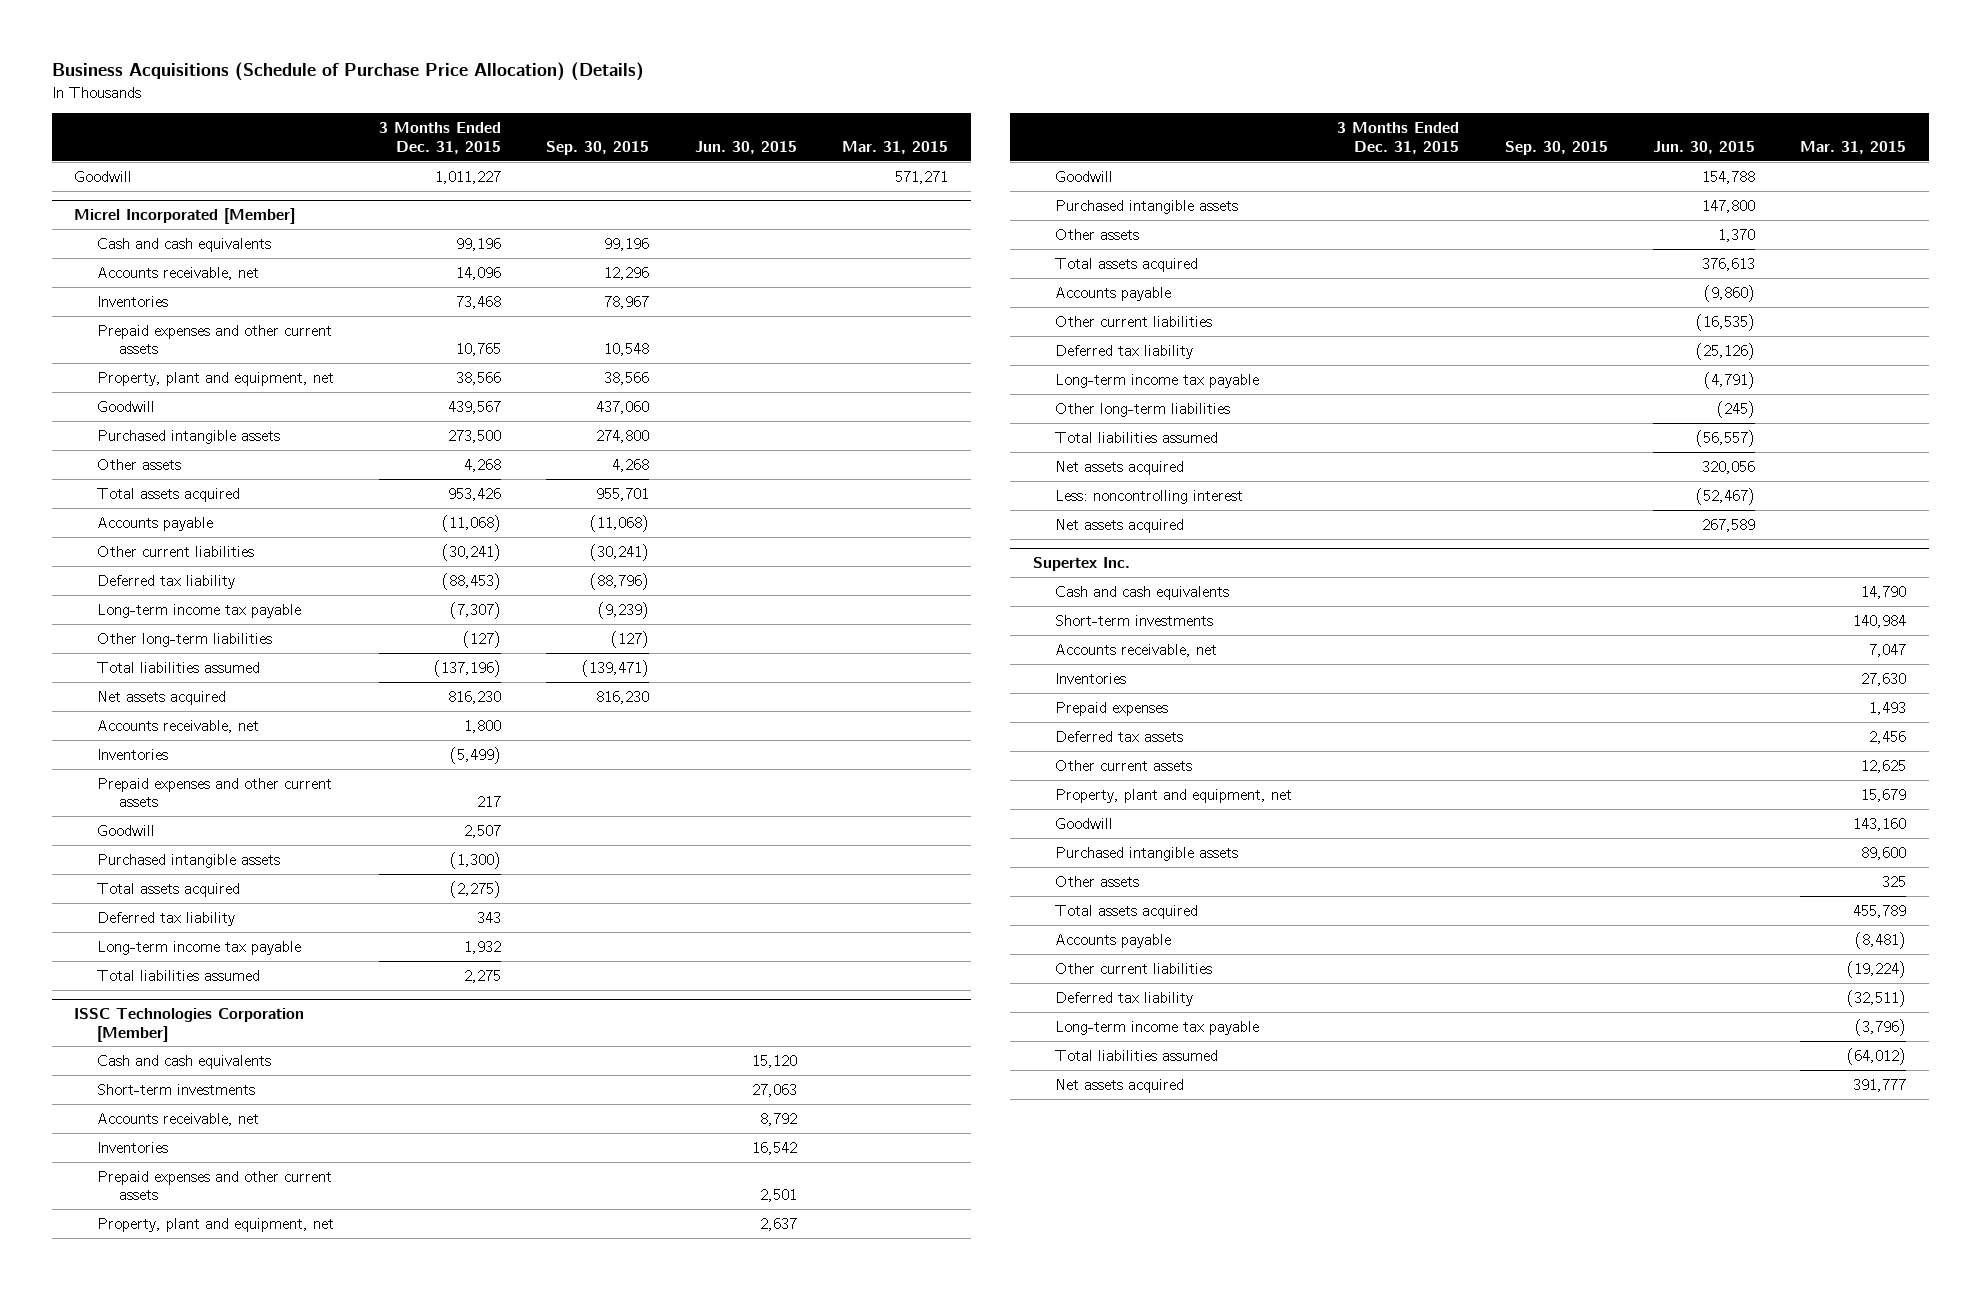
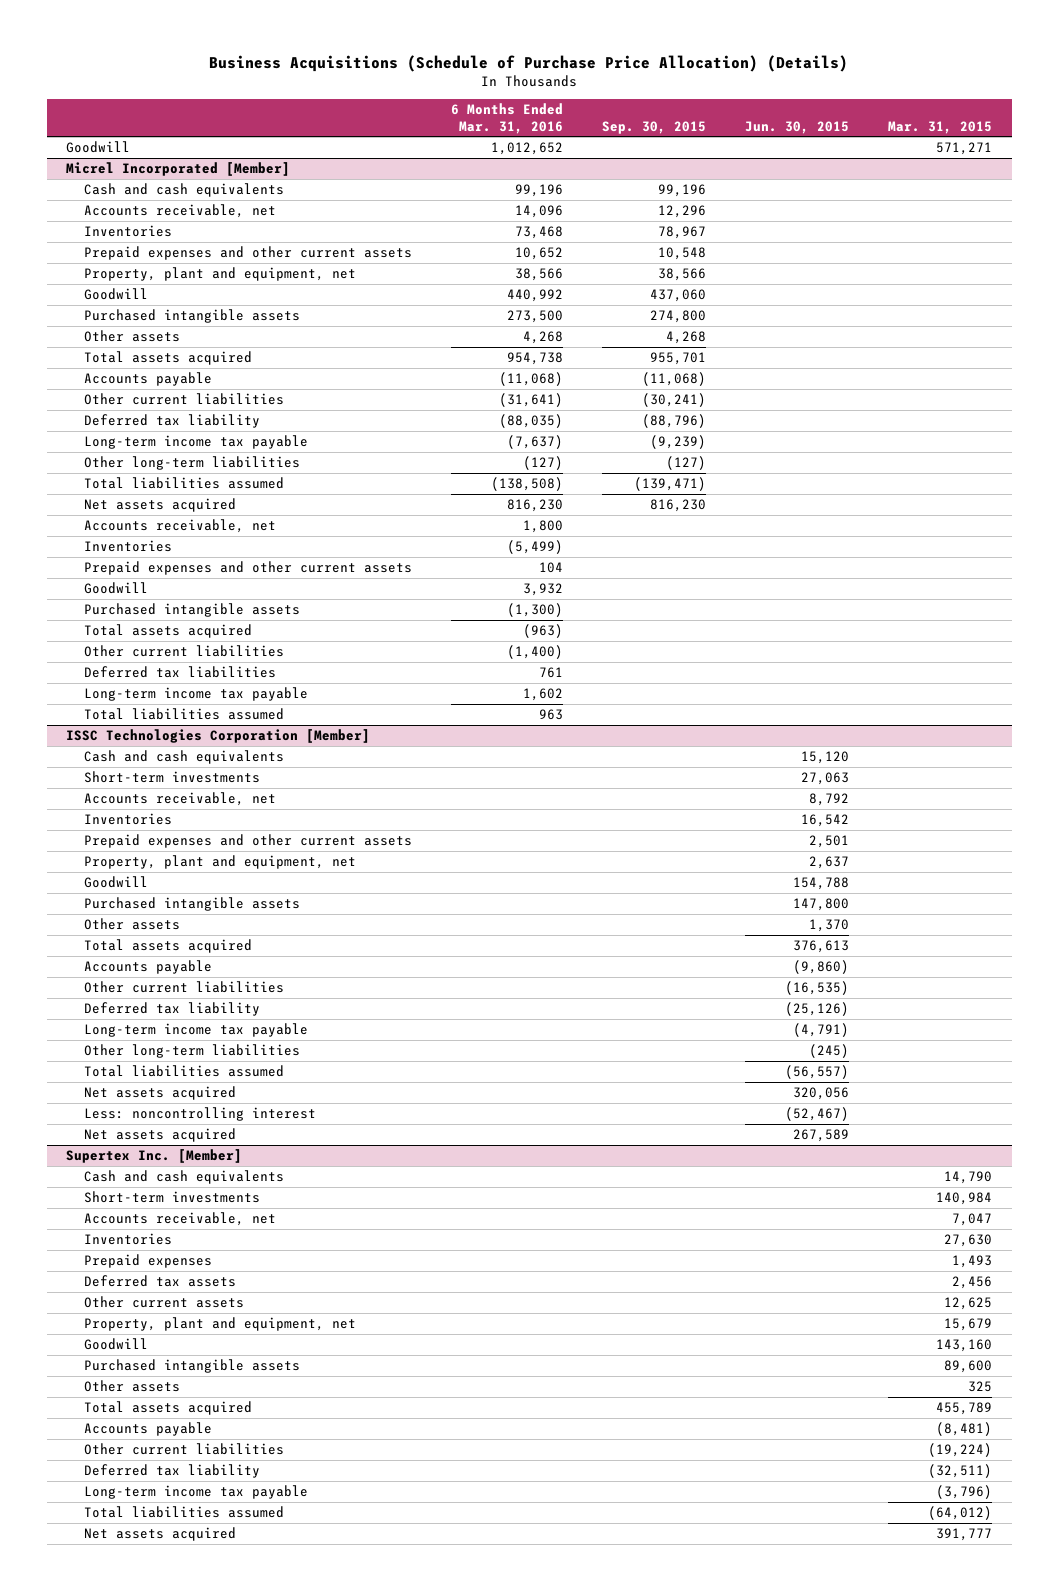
- | 3 Months Ended Dec. 31, 2015 | Sep. 30, 2015 | Jun. 30, 2015 | Mar. 31, 2015
+ | 6 Months Ended Mar. 31, 2016 | Sep. 30, 2015 | Jun. 30, 2015 | Mar. 31, 2015
@ Micrel Incorporated [Member]
- Deferred tax liability | 343 | | |
+ Other current liabilities | (1,400) | | |
+ Deferred tax liabilities | 761 | | |
- Supertex Inc.
+ Supertex Inc. [Member]

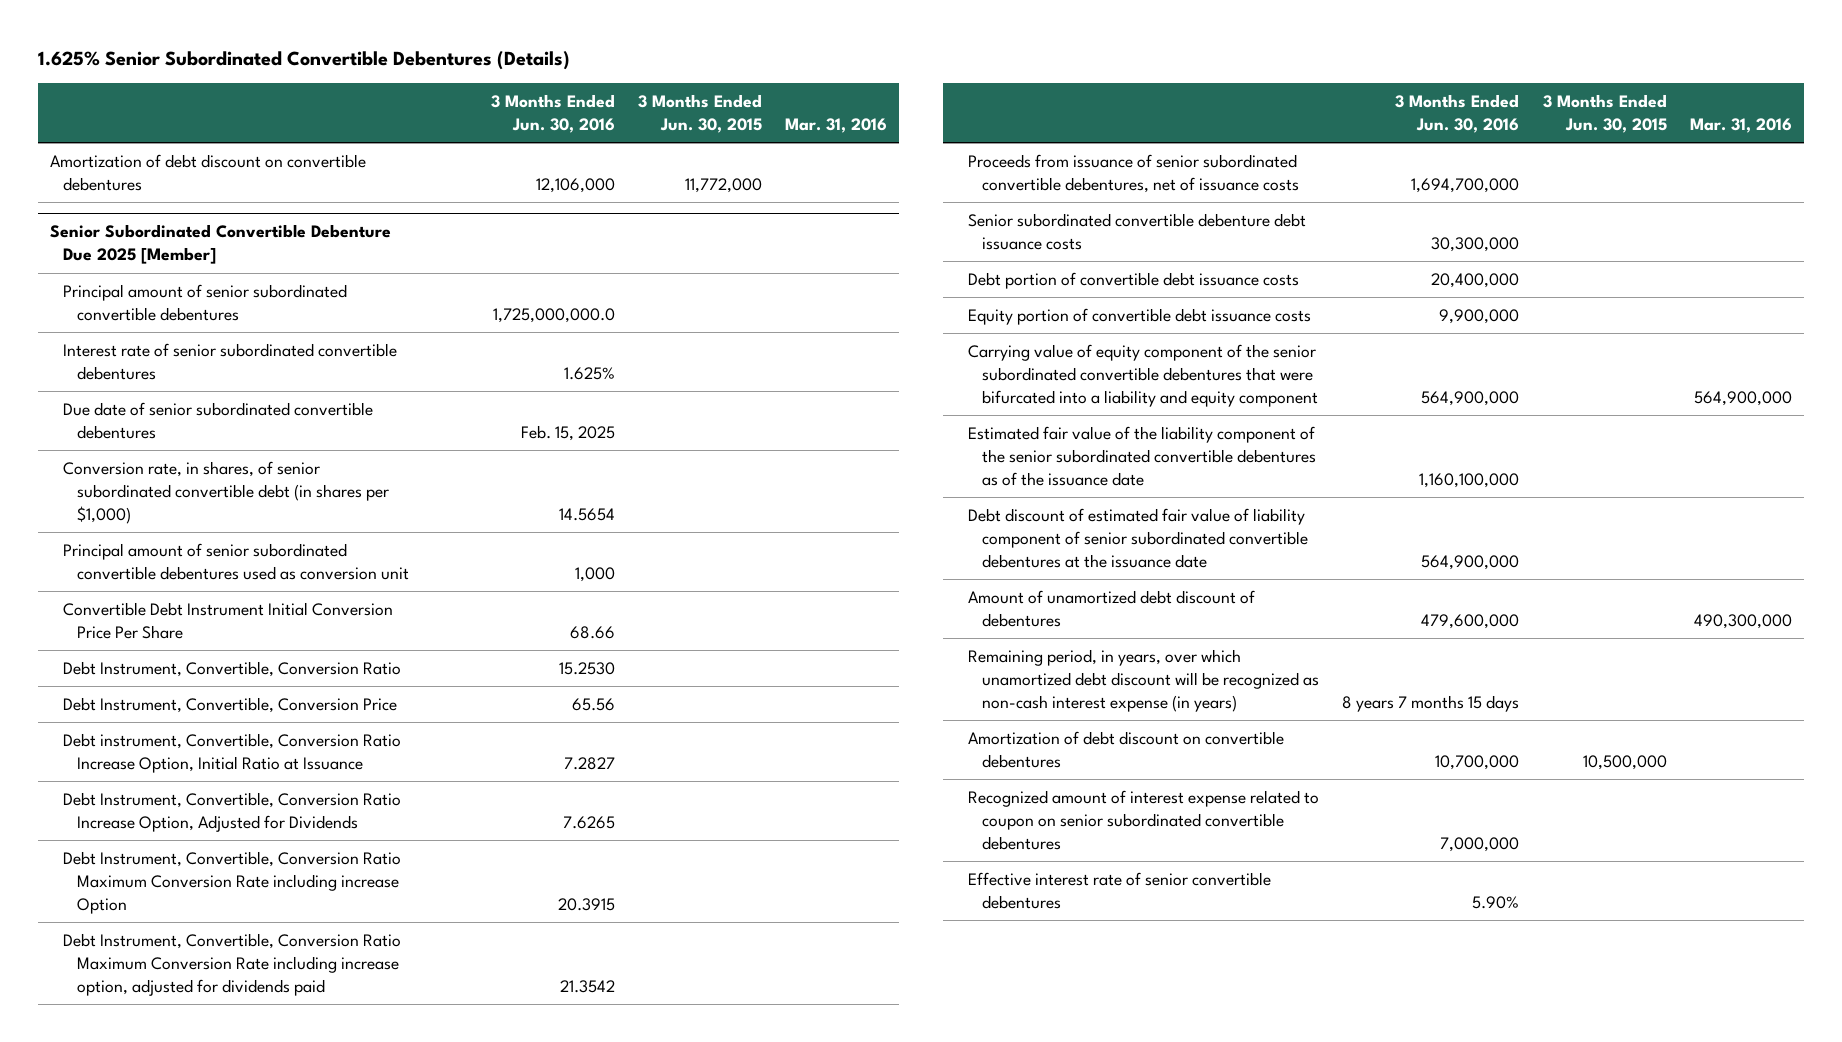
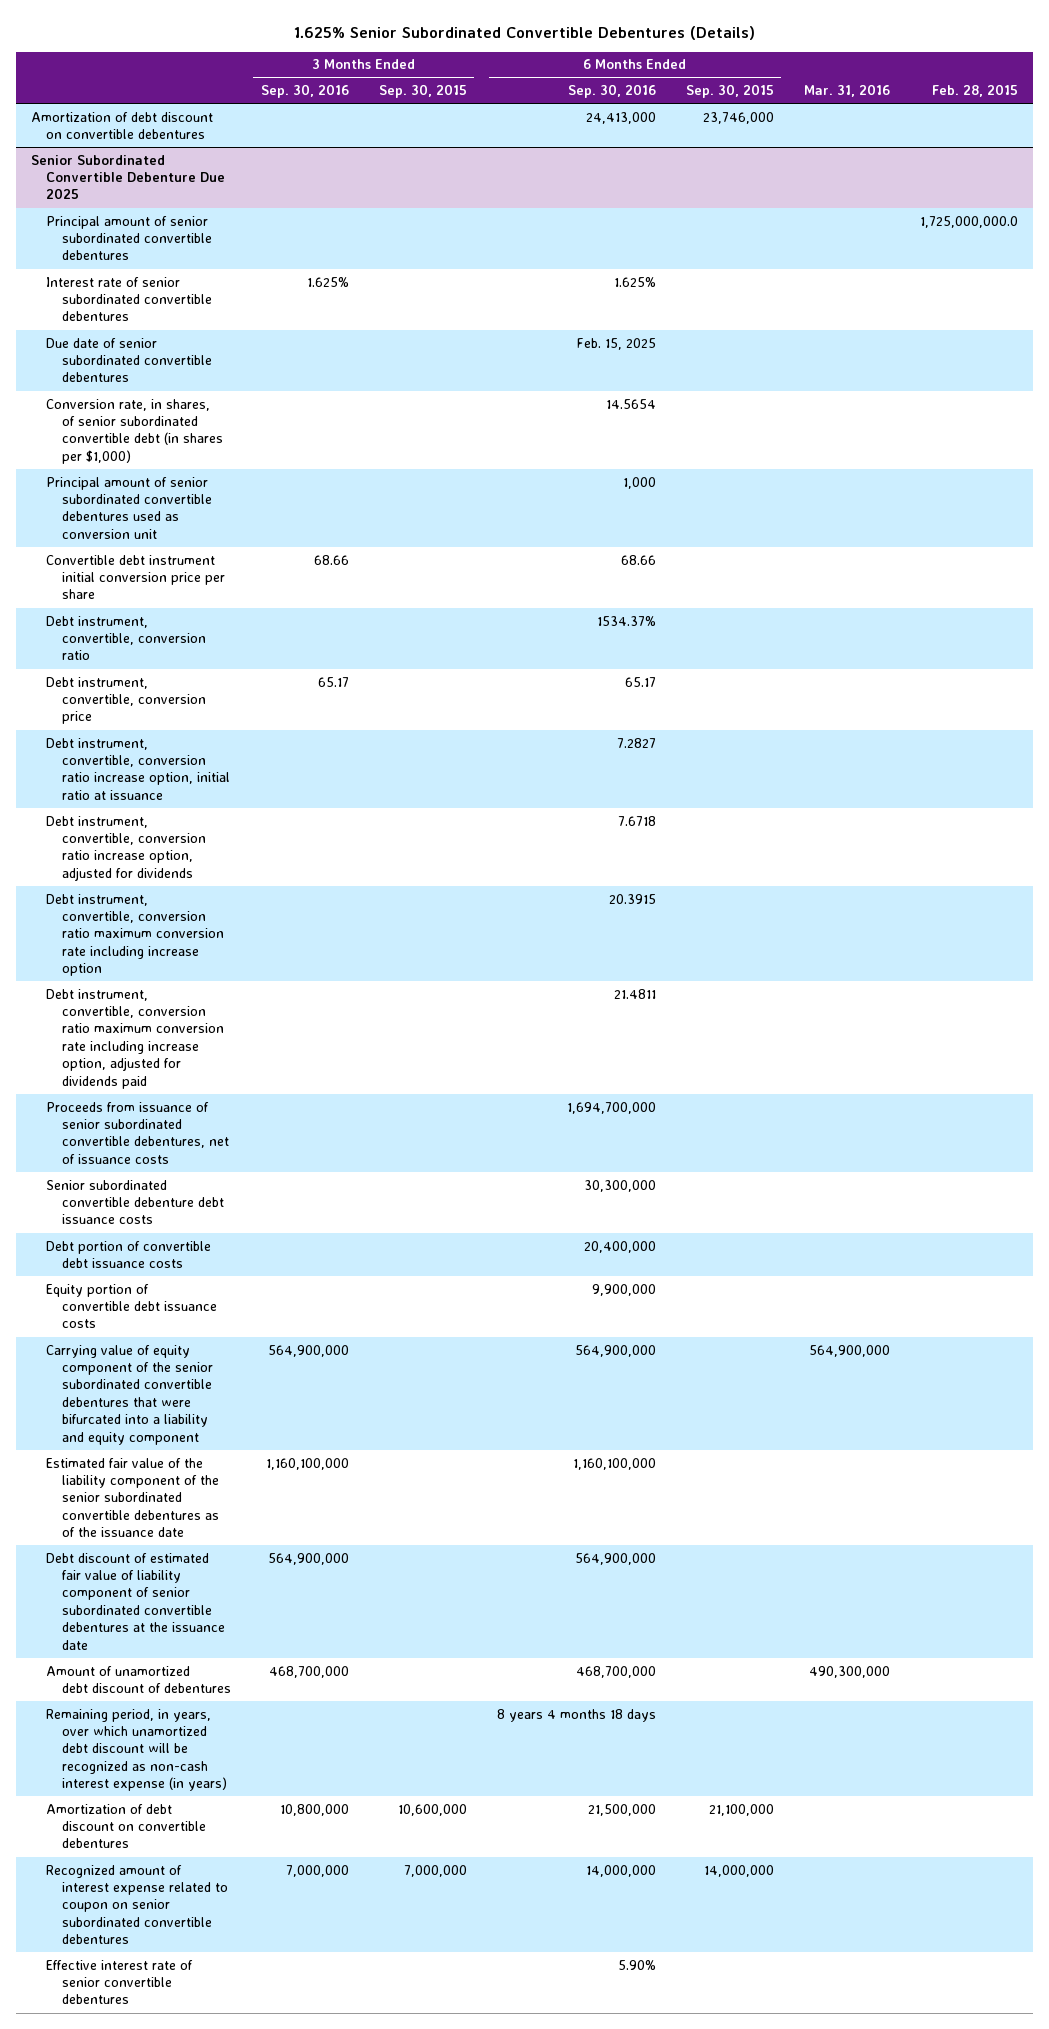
- | 3 Months Ended Jun. 30, 2016 | 3 Months Ended Jun. 30, 2015 | Mar. 31, 2016
+ | 3 Months Ended Sep. 30, 2016 | 3 Months Ended Sep. 30, 2015 | 6 Months Ended Sep. 30, 2016 | 6 Months Ended Sep. 30, 2015 | Mar. 31, 2016 | Feb. 28, 2015
- Senior Subordinated Convertible Debenture Due 2025 [Member]
+ Senior Subordinated Convertible Debenture Due 2025
- Convertible Debt Instrument Initial Conversion Price Per Share | 68.66 | |
- Debt Instrument, Convertible, Conversion Ratio | 15.2530 | |
- Debt Instrument, Convertible, Conversion Price | 65.56 | |
- Debt instrument, Convertible, Conversion Ratio Increase Option, Initial Ratio at Issuance | 7.2827 | |
- Debt Instrument, Convertible, Conversion Ratio Increase Option, Adjusted for Dividends | 7.6265 | |
- Debt Instrument, Convertible, Conversion Ratio Maximum Conversion Rate including increase Option | 20.3915 | |
- Debt Instrument, Convertible, Conversion Ratio Maximum Conversion Rate including increase option, adjusted for dividends paid | 21.3542 | |
+ Convertible debt instrument initial conversion price per share | 68.66 | | 68.66 | | |
+ Debt instrument, convertible, conversion ratio | | | 1534.37% | | |
+ Debt instrument, convertible, conversion price | 65.17 | | 65.17 | | |
+ Debt instrument, convertible, conversion ratio increase option, initial ratio at issuance | | | 7.2827 | | |
+ Debt instrument, convertible, conversion ratio increase option, adjusted for dividends | | | 7.6718 | | |
+ Debt instrument, convertible, conversion ratio maximum conversion rate including increase option | | | 20.3915 | | |
+ Debt instrument, convertible, conversion ratio maximum conversion rate including increase option, adjusted for dividends paid | | | 21.4811 | | |

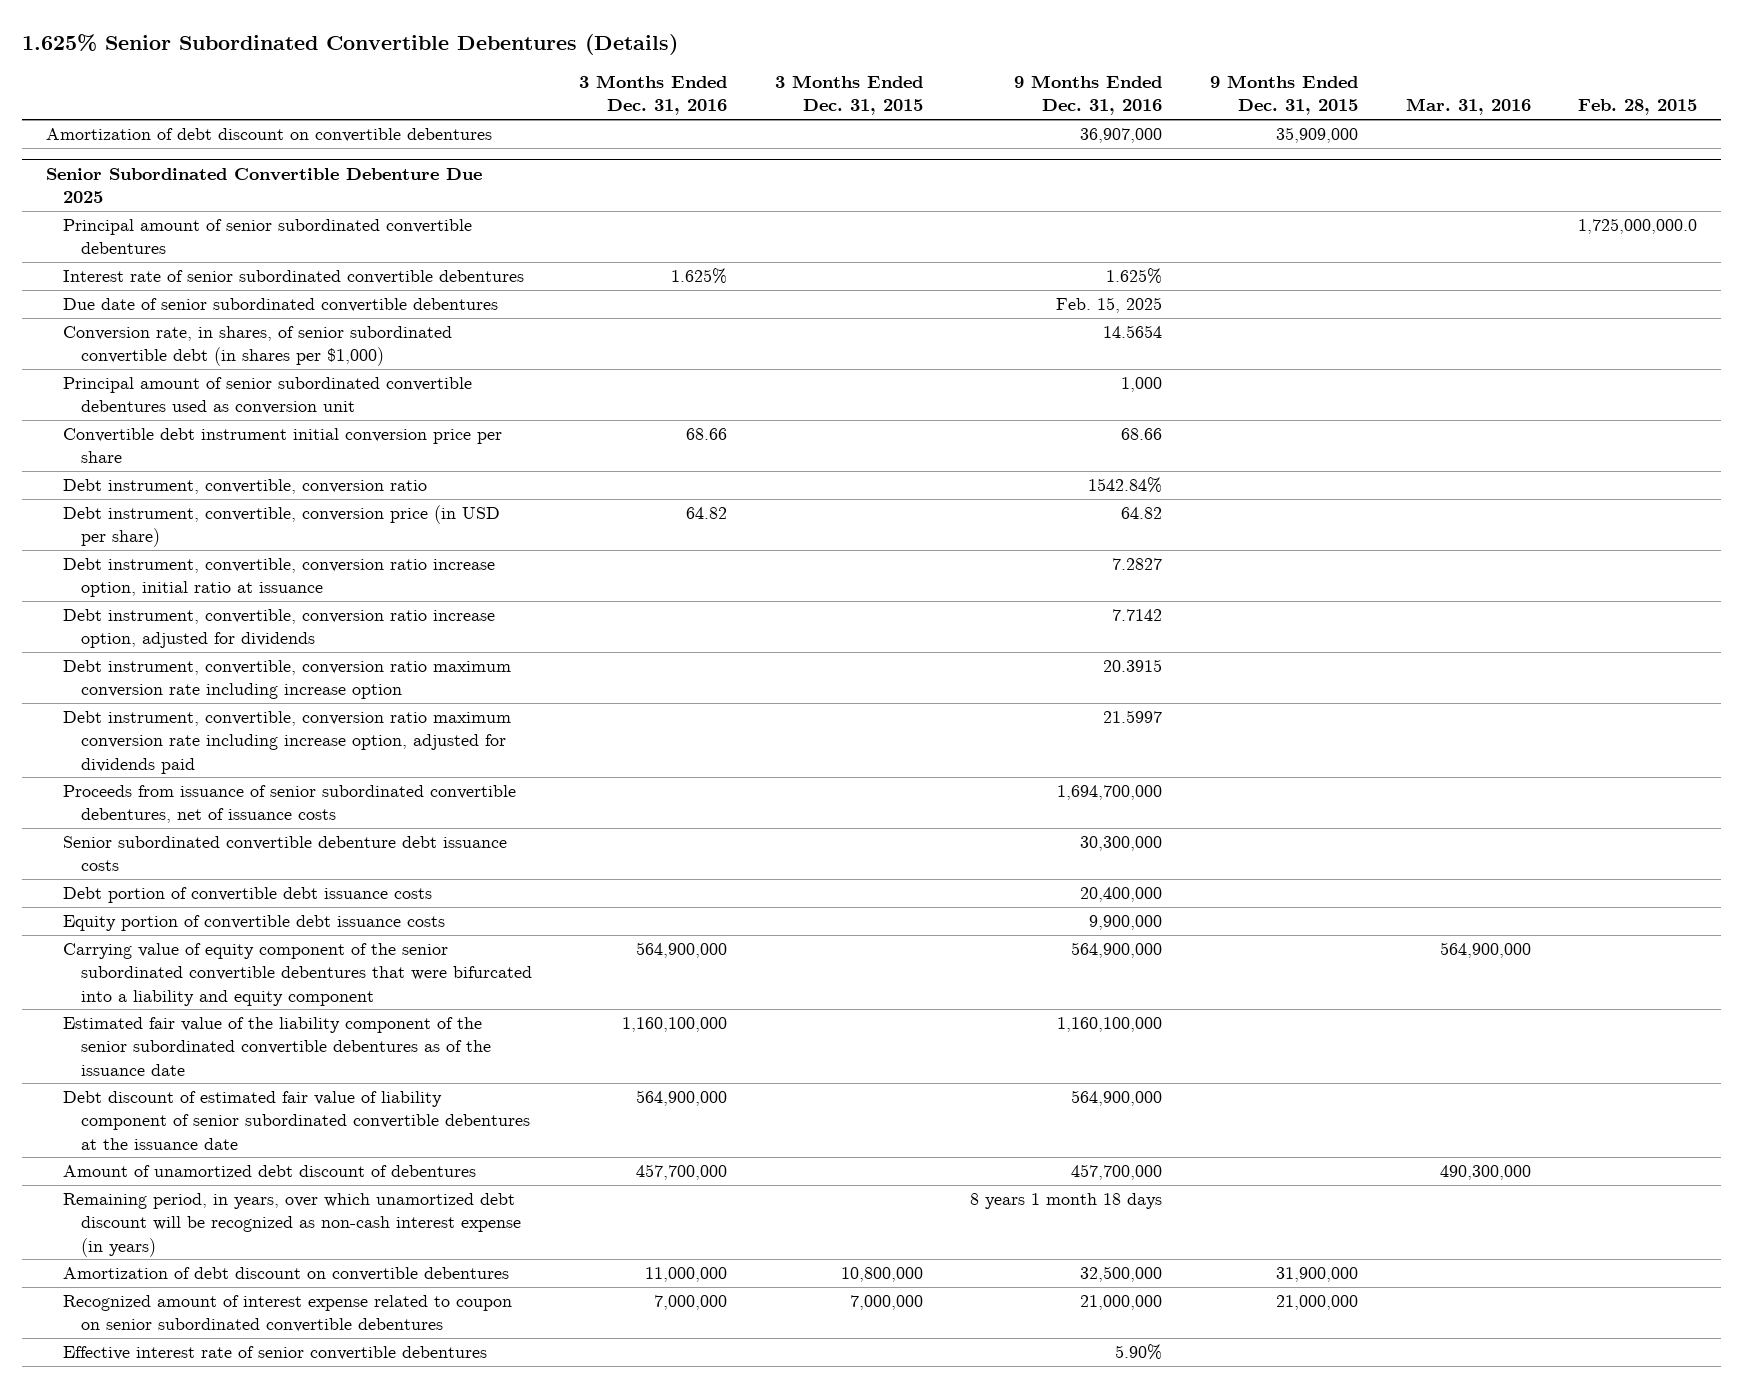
- | 3 Months Ended Sep. 30, 2016 | 3 Months Ended Sep. 30, 2015 | 6 Months Ended Sep. 30, 2016 | 6 Months Ended Sep. 30, 2015 | Mar. 31, 2016 | Feb. 28, 2015
+ | 3 Months Ended Dec. 31, 2016 | 3 Months Ended Dec. 31, 2015 | 9 Months Ended Dec. 31, 2016 | 9 Months Ended Dec. 31, 2015 | Mar. 31, 2016 | Feb. 28, 2015
@ Senior Subordinated Convertible Debenture Due 2025
- Debt instrument, convertible, conversion price | 65.17 | | 65.17 | | |
+ Debt instrument, convertible, conversion price (in USD per share) | 64.82 | | 64.82 | | |

